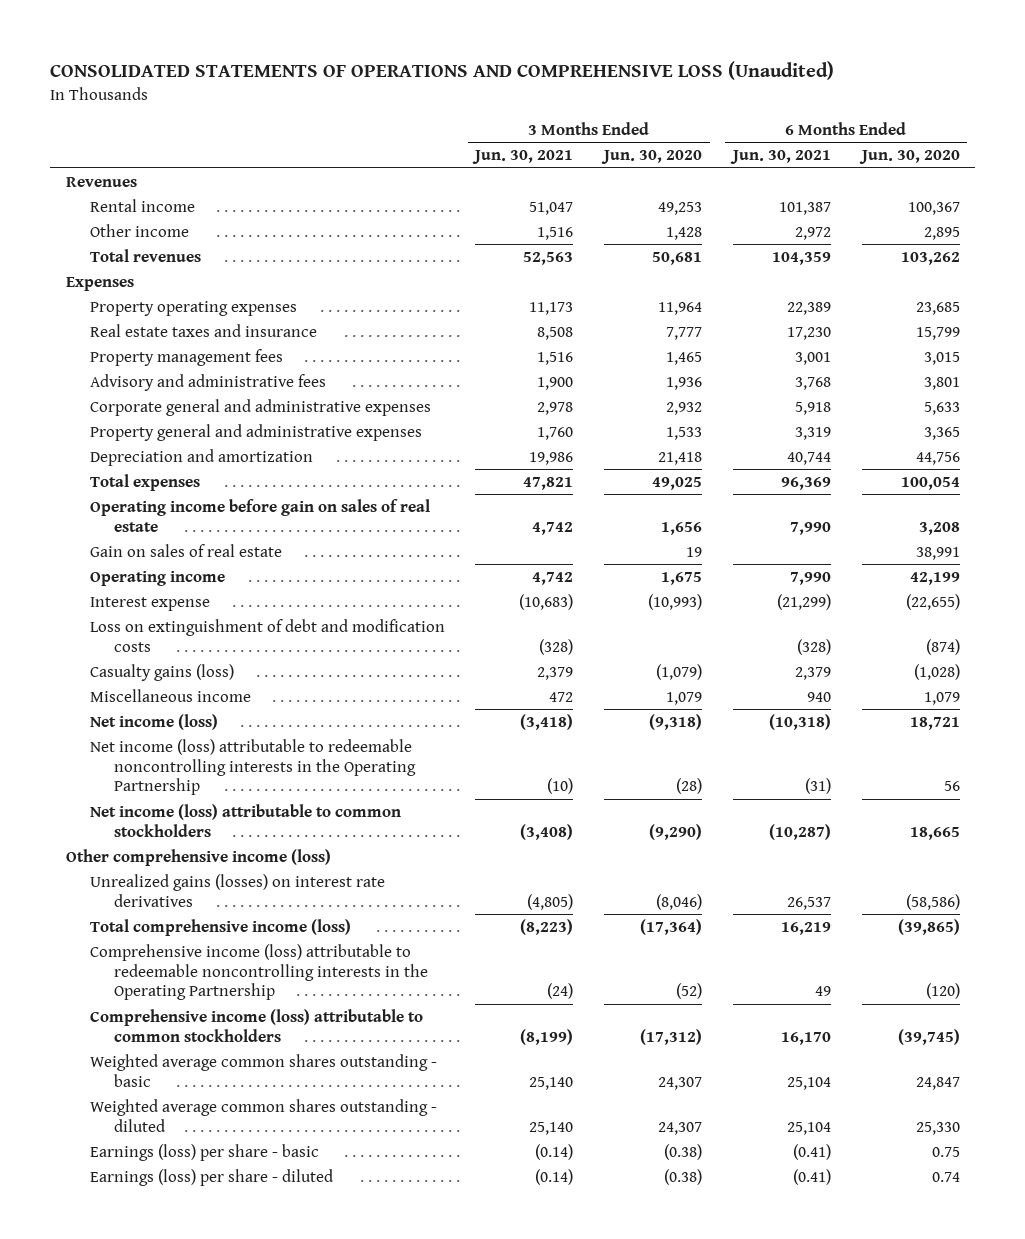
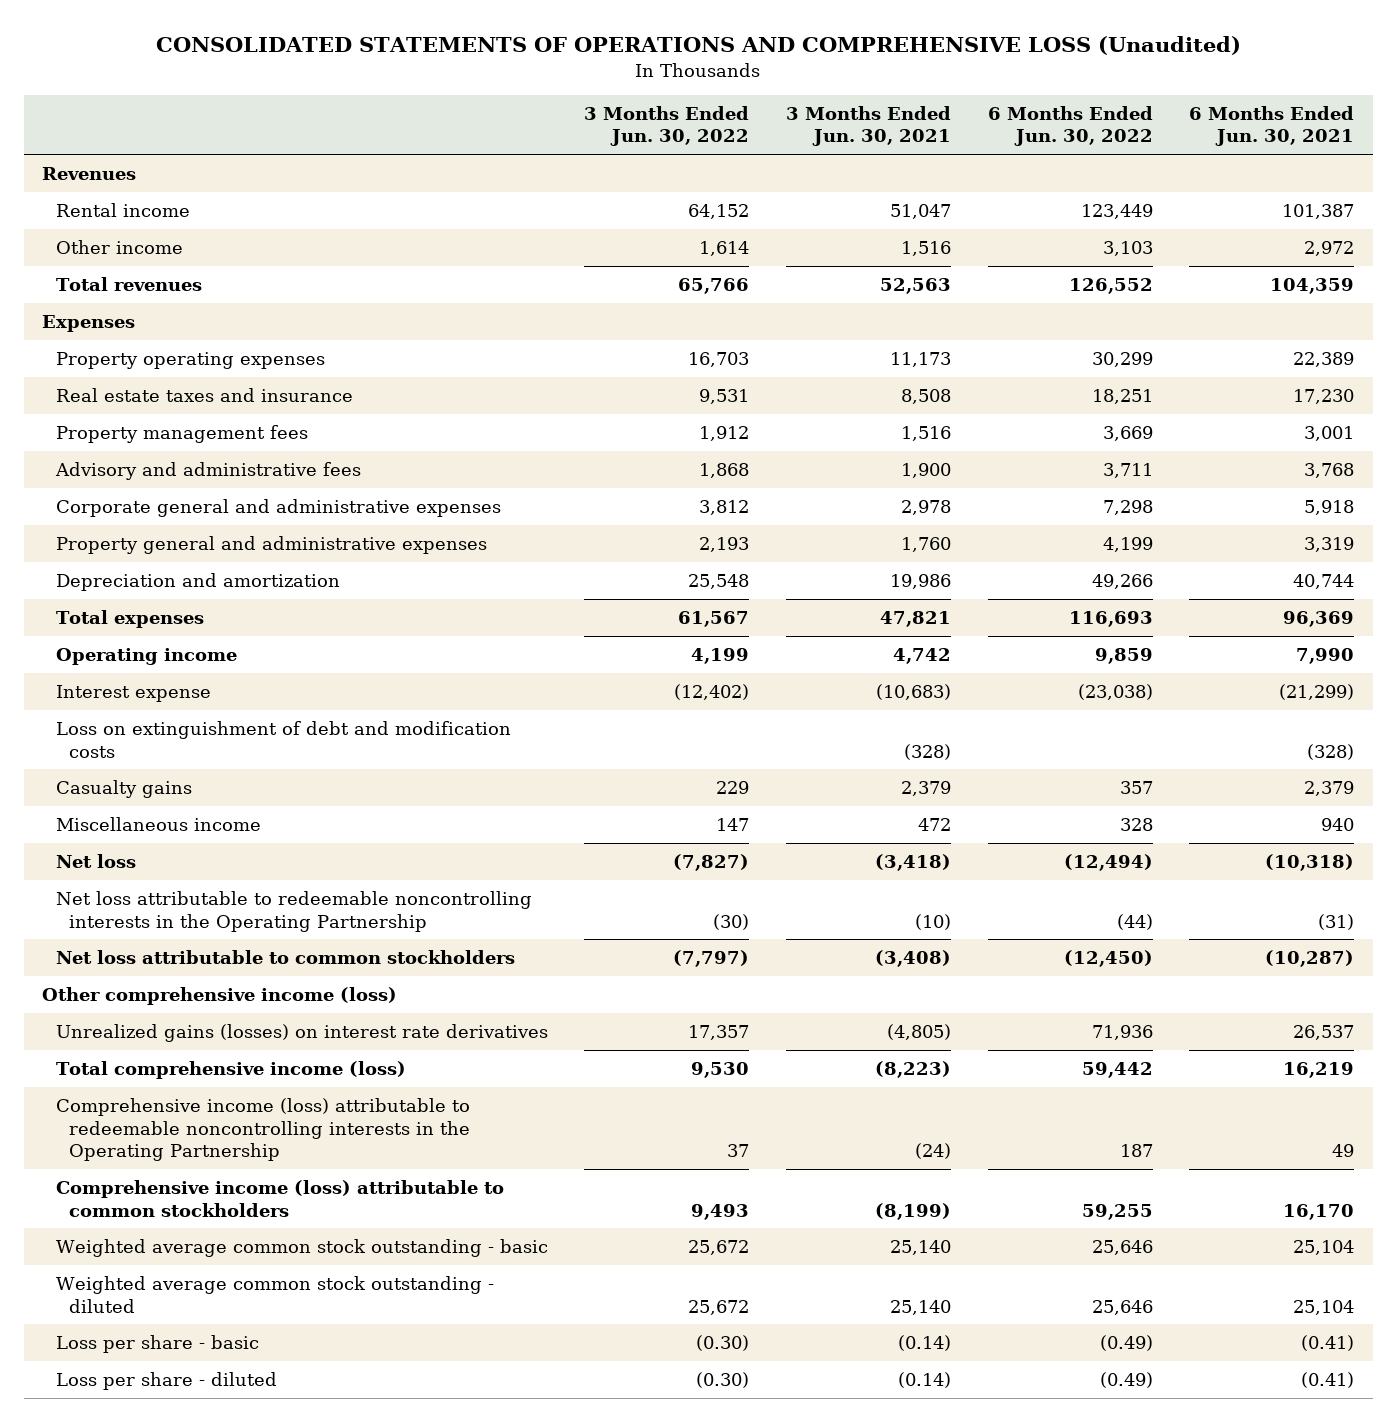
- | 3 Months Ended Jun. 30, 2021 | 3 Months Ended Jun. 30, 2020 | 6 Months Ended Jun. 30, 2021 | 6 Months Ended Jun. 30, 2020
+ | 3 Months Ended Jun. 30, 2022 | 3 Months Ended Jun. 30, 2021 | 6 Months Ended Jun. 30, 2022 | 6 Months Ended Jun. 30, 2021
- Operating income before gain on sales of real estate | 4,742 | 1,656 | 7,990 | 3,208
- Gain on sales of real estate | | 19 | | 38,991
- Casualty gains (loss) | 2,379 | (1,079) | 2,379 | (1,028)
+ Casualty gains | 229 | 2,379 | 357 | 2,379
- Net income (loss) | (3,418) | (9,318) | (10,318) | 18,721
- Net income (loss) attributable to redeemable noncontrolling interests in the Operating Partnership | (10) | (28) | (31) | 56
- Net income (loss) attributable to common stockholders | (3,408) | (9,290) | (10,287) | 18,665
+ Net loss | (7,827) | (3,418) | (12,494) | (10,318)
+ Net loss attributable to redeemable noncontrolling interests in the Operating Partnership | (30) | (10) | (44) | (31)
+ Net loss attributable to common stockholders | (7,797) | (3,408) | (12,450) | (10,287)
- Weighted average common shares outstanding - basic | 25,140 | 24,307 | 25,104 | 24,847
- Weighted average common shares outstanding - diluted | 25,140 | 24,307 | 25,104 | 25,330
- Earnings (loss) per share - basic | (0.14) | (0.38) | (0.41) | 0.75
- Earnings (loss) per share - diluted | (0.14) | (0.38) | (0.41) | 0.74
+ Weighted average common stock outstanding - basic | 25,672 | 25,140 | 25,646 | 25,104
+ Weighted average common stock outstanding - diluted | 25,672 | 25,140 | 25,646 | 25,104
+ Loss per share - basic | (0.30) | (0.14) | (0.49) | (0.41)
+ Loss per share - diluted | (0.30) | (0.14) | (0.49) | (0.41)

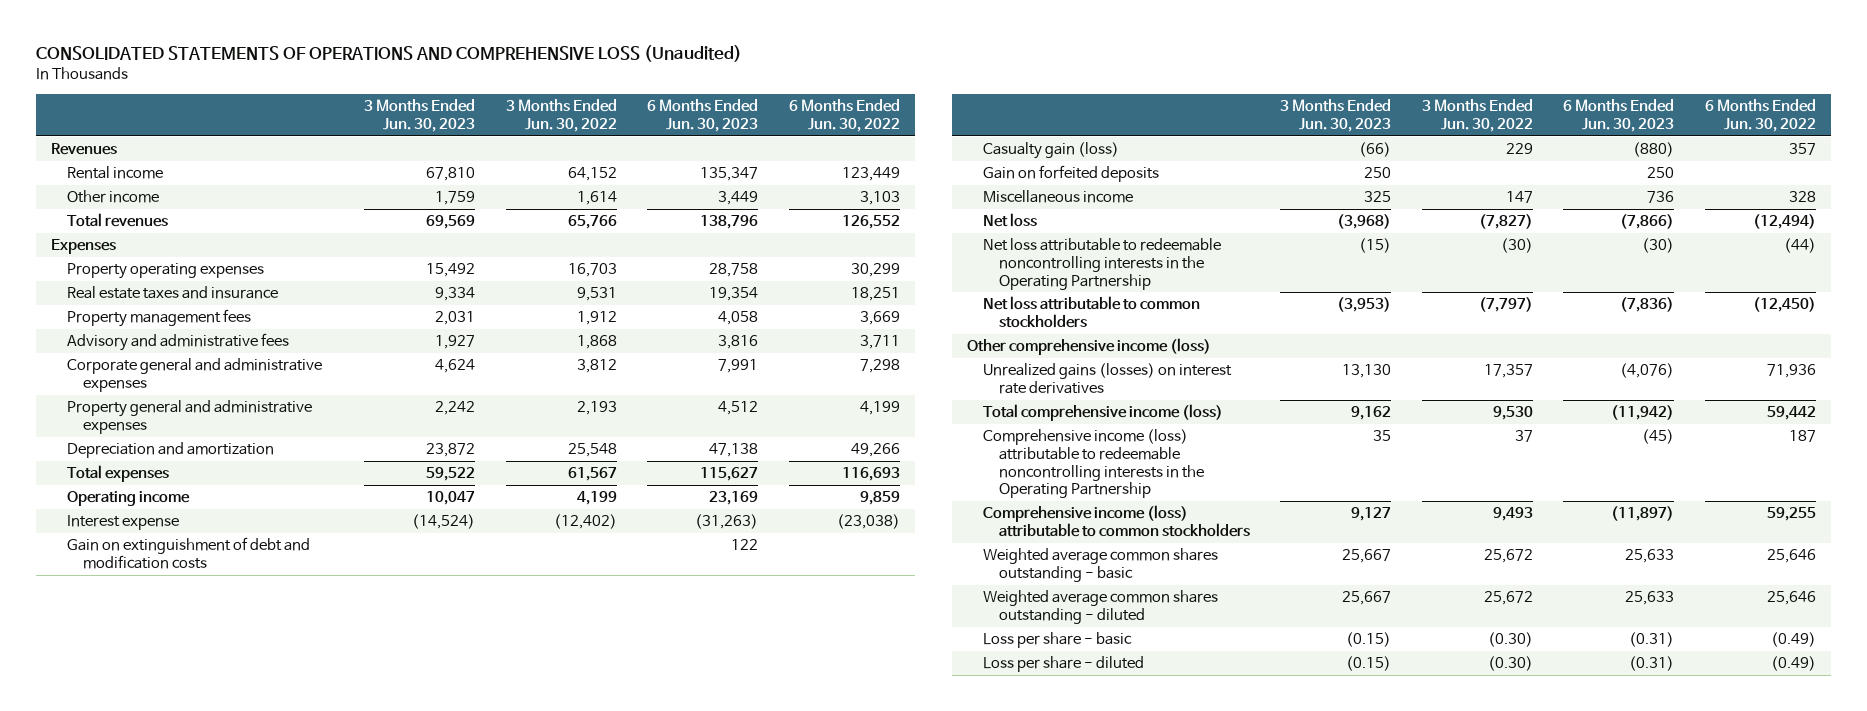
- | 3 Months Ended Jun. 30, 2022 | 3 Months Ended Jun. 30, 2021 | 6 Months Ended Jun. 30, 2022 | 6 Months Ended Jun. 30, 2021
+ | 3 Months Ended Jun. 30, 2023 | 3 Months Ended Jun. 30, 2022 | 6 Months Ended Jun. 30, 2023 | 6 Months Ended Jun. 30, 2022
- Loss on extinguishment of debt and modification costs | | (328) | | (328)
- Casualty gains | 229 | 2,379 | 357 | 2,379
+ Gain on extinguishment of debt and modification costs | | | 122 |
+ Casualty gain (loss) | (66) | 229 | (880) | 357
+ Gain on forfeited deposits | 250 | | 250 |
- Weighted average common stock outstanding - basic | 25,672 | 25,140 | 25,646 | 25,104
- Weighted average common stock outstanding - diluted | 25,672 | 25,140 | 25,646 | 25,104
+ Weighted average common shares outstanding - basic | 25,667 | 25,672 | 25,633 | 25,646
+ Weighted average common shares outstanding - diluted | 25,667 | 25,672 | 25,633 | 25,646

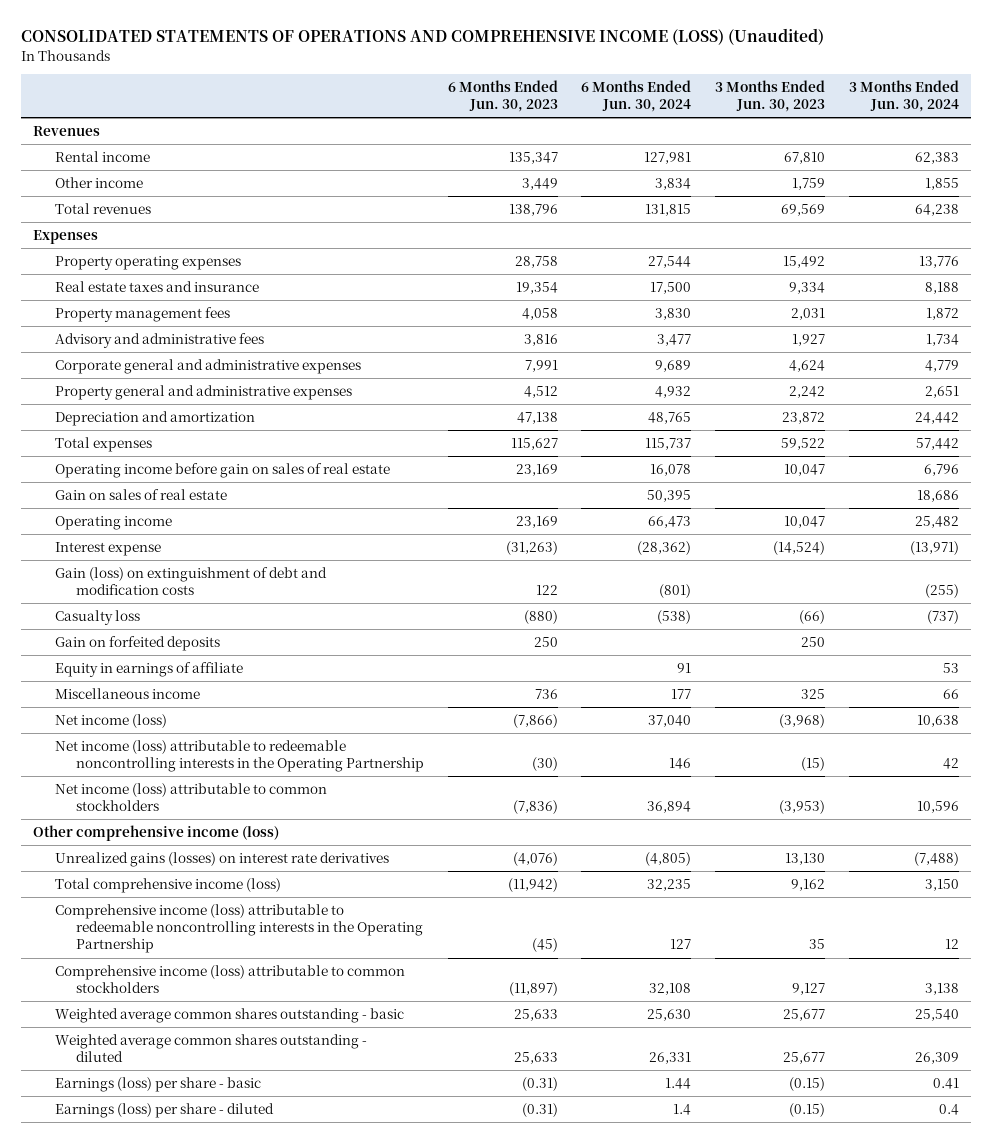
- CONSOLIDATED STATEMENTS OF OPERATIONS AND COMPREHENSIVE LOSS (Unaudited)
+ CONSOLIDATED STATEMENTS OF OPERATIONS AND COMPREHENSIVE INCOME (LOSS) (Unaudited)
- | 3 Months Ended Jun. 30, 2023 | 3 Months Ended Jun. 30, 2022 | 6 Months Ended Jun. 30, 2023 | 6 Months Ended Jun. 30, 2022
+ | 6 Months Ended Jun. 30, 2023 | 6 Months Ended Jun. 30, 2024 | 3 Months Ended Jun. 30, 2023 | 3 Months Ended Jun. 30, 2024
+ Operating income before gain on sales of real estate | 23,169 | 16,078 | 10,047 | 6,796
+ Gain on sales of real estate | | 50,395 | | 18,686
- Gain on extinguishment of debt and modification costs | | | 122 |
- Casualty gain (loss) | (66) | 229 | (880) | 357
+ Gain (loss) on extinguishment of debt and modification costs | 122 | (801) | | (255)
+ Casualty loss | (880) | (538) | (66) | (737)
+ Equity in earnings of affiliate | | 91 | | 53
- Net loss | (3,968) | (7,827) | (7,866) | (12,494)
- Net loss attributable to redeemable noncontrolling interests in the Operating Partnership | (15) | (30) | (30) | (44)
- Net loss attributable to common stockholders | (3,953) | (7,797) | (7,836) | (12,450)
+ Net income (loss) | (7,866) | 37,040 | (3,968) | 10,638
+ Net income (loss) attributable to redeemable noncontrolling interests in the Operating Partnership | (30) | 146 | (15) | 42
+ Net income (loss) attributable to common stockholders | (7,836) | 36,894 | (3,953) | 10,596
- Weighted average common shares outstanding - basic | 25,667 | 25,672 | 25,633 | 25,646
- Weighted average common shares outstanding - diluted | 25,667 | 25,672 | 25,633 | 25,646
- Loss per share - basic | (0.15) | (0.30) | (0.31) | (0.49)
- Loss per share - diluted | (0.15) | (0.30) | (0.31) | (0.49)
+ Weighted average common shares outstanding - basic | 25,633 | 25,630 | 25,677 | 25,540
+ Weighted average common shares outstanding - diluted | 25,633 | 26,331 | 25,677 | 26,309
+ Earnings (loss) per share - basic | (0.31) | 1.44 | (0.15) | 0.41
+ Earnings (loss) per share - diluted | (0.31) | 1.4 | (0.15) | 0.4

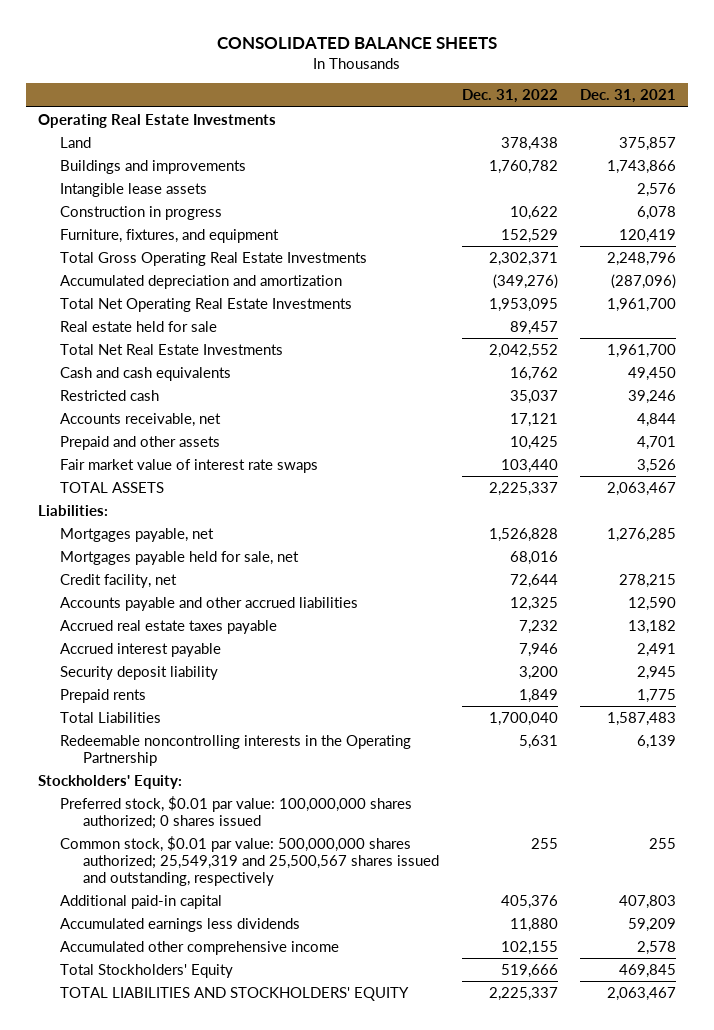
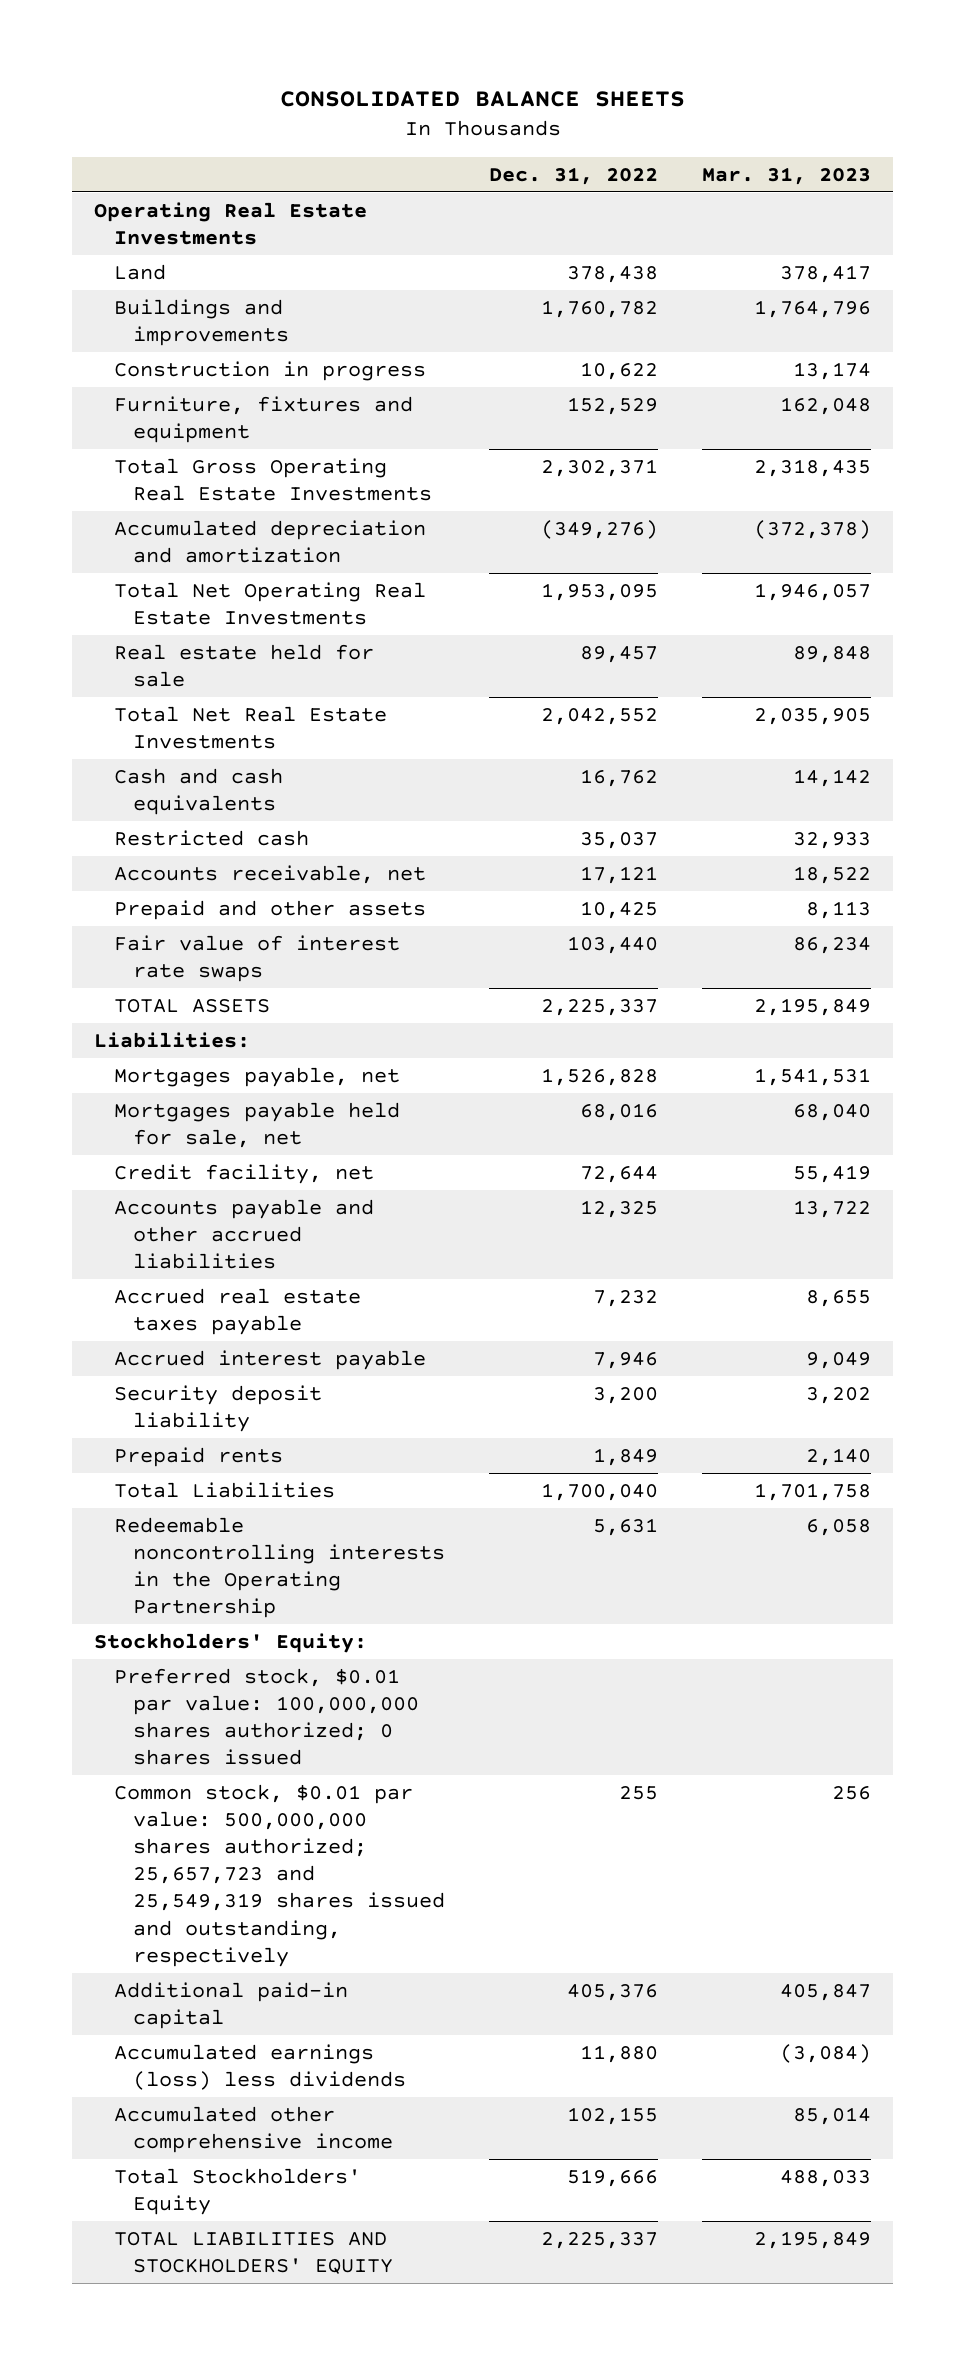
- | Dec. 31, 2022 | Dec. 31, 2021
+ | Dec. 31, 2022 | Mar. 31, 2023
- Intangible lease assets | | 2,576
- Furniture, fixtures, and equipment | 152,529 | 120,419
+ Furniture, fixtures and equipment | 152,529 | 162,048
- Fair market value of interest rate swaps | 103,440 | 3,526
+ Fair value of interest rate swaps | 103,440 | 86,234
- Common stock, $0.01 par value: 500,000,000 shares authorized; 25,549,319 and 25,500,567 shares issued and outstanding, respectively | 255 | 255
+ Common stock, $0.01 par value: 500,000,000 shares authorized; 25,657,723 and 25,549,319 shares issued and outstanding, respectively | 255 | 256
- Accumulated earnings less dividends | 11,880 | 59,209
+ Accumulated earnings (loss) less dividends | 11,880 | (3,084)

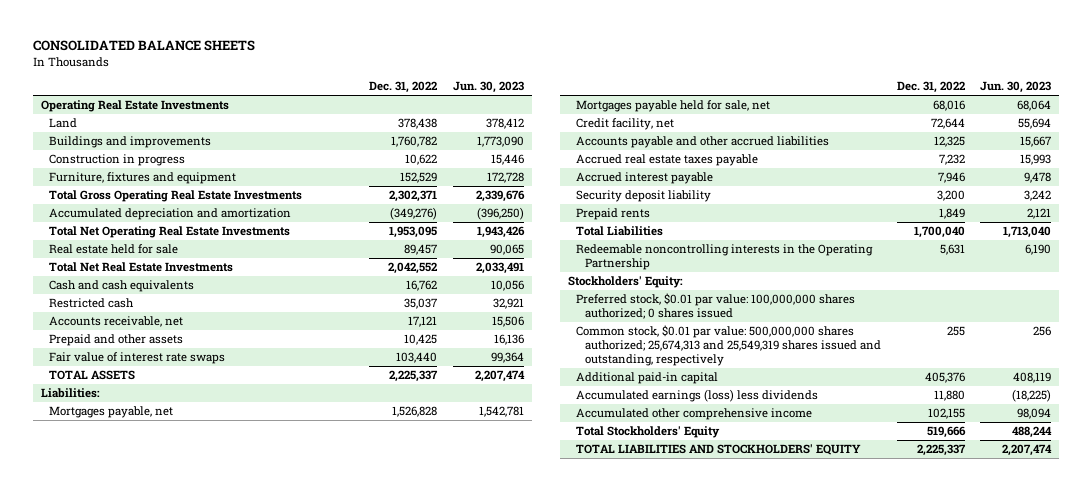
- | Dec. 31, 2022 | Mar. 31, 2023
+ | Dec. 31, 2022 | Jun. 30, 2023
- Common stock, $0.01 par value: 500,000,000 shares authorized; 25,657,723 and 25,549,319 shares issued and outstanding, respectively | 255 | 256
+ Common stock, $0.01 par value: 500,000,000 shares authorized; 25,674,313 and 25,549,319 shares issued and outstanding, respectively | 255 | 256

